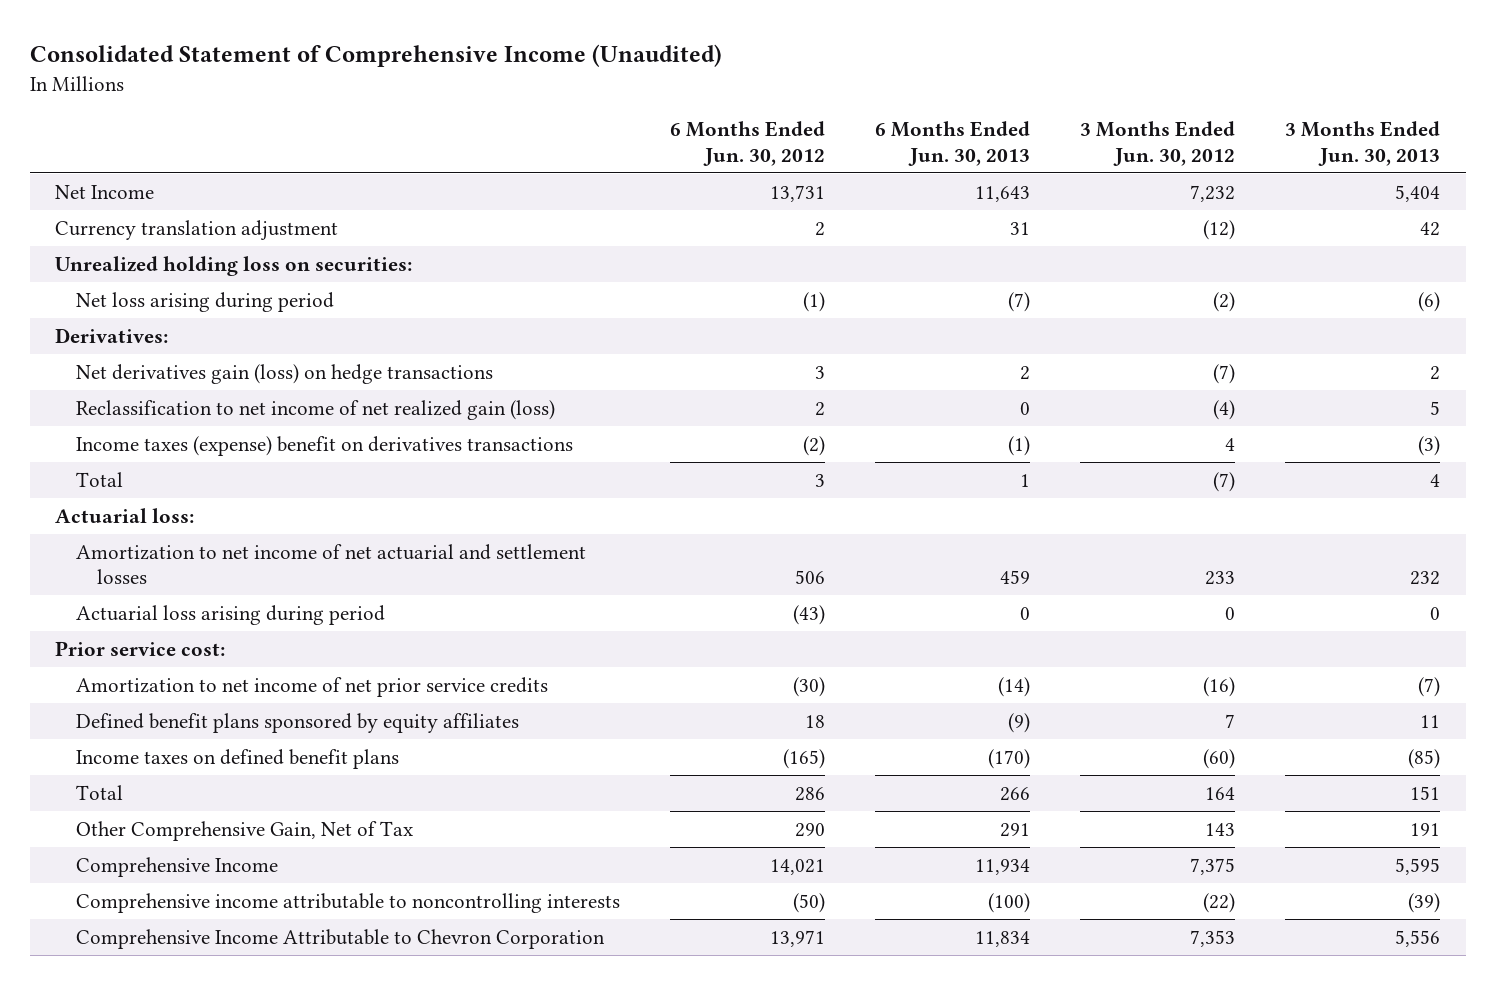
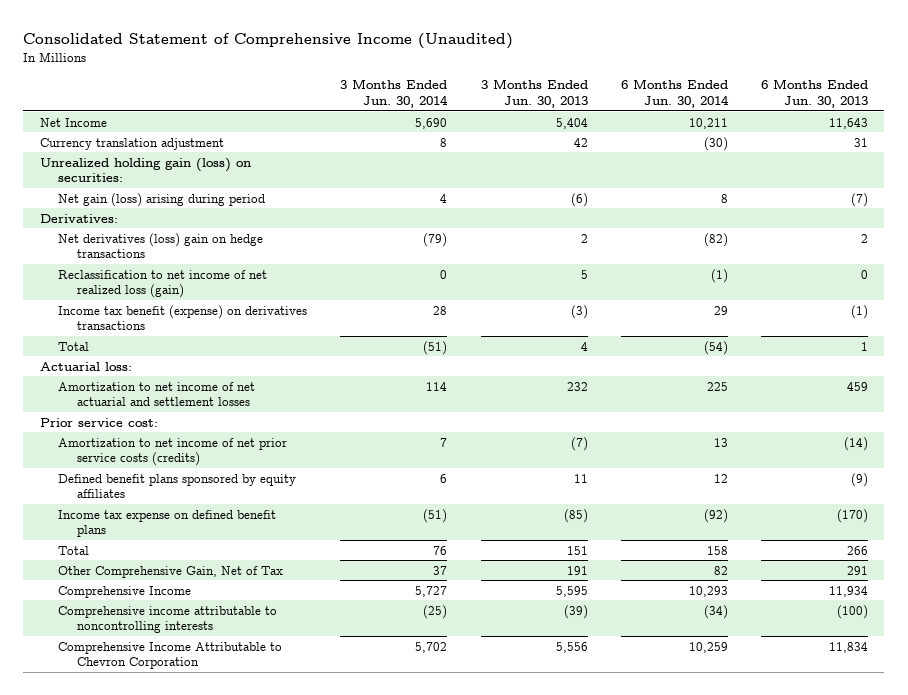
- | 6 Months Ended Jun. 30, 2012 | 6 Months Ended Jun. 30, 2013 | 3 Months Ended Jun. 30, 2012 | 3 Months Ended Jun. 30, 2013
+ | 3 Months Ended Jun. 30, 2014 | 3 Months Ended Jun. 30, 2013 | 6 Months Ended Jun. 30, 2014 | 6 Months Ended Jun. 30, 2013
- Unrealized holding loss on securities:
- Net loss arising during period | (1) | (7) | (2) | (6)
+ Unrealized holding gain (loss) on securities:
+ Net gain (loss) arising during period | 4 | (6) | 8 | (7)
- Net derivatives gain (loss) on hedge transactions | 3 | 2 | (7) | 2
- Reclassification to net income of net realized gain (loss) | 2 | 0 | (4) | 5
- Income taxes (expense) benefit on derivatives transactions | (2) | (1) | 4 | (3)
+ Net derivatives (loss) gain on hedge transactions | (79) | 2 | (82) | 2
+ Reclassification to net income of net realized loss (gain) | 0 | 5 | (1) | 0
+ Income tax benefit (expense) on derivatives transactions | 28 | (3) | 29 | (1)
- Actuarial loss arising during period | (43) | 0 | 0 | 0
- Amortization to net income of net prior service credits | (30) | (14) | (16) | (7)
+ Amortization to net income of net prior service costs (credits) | 7 | (7) | 13 | (14)
- Income taxes on defined benefit plans | (165) | (170) | (60) | (85)
+ Income tax expense on defined benefit plans | (51) | (85) | (92) | (170)

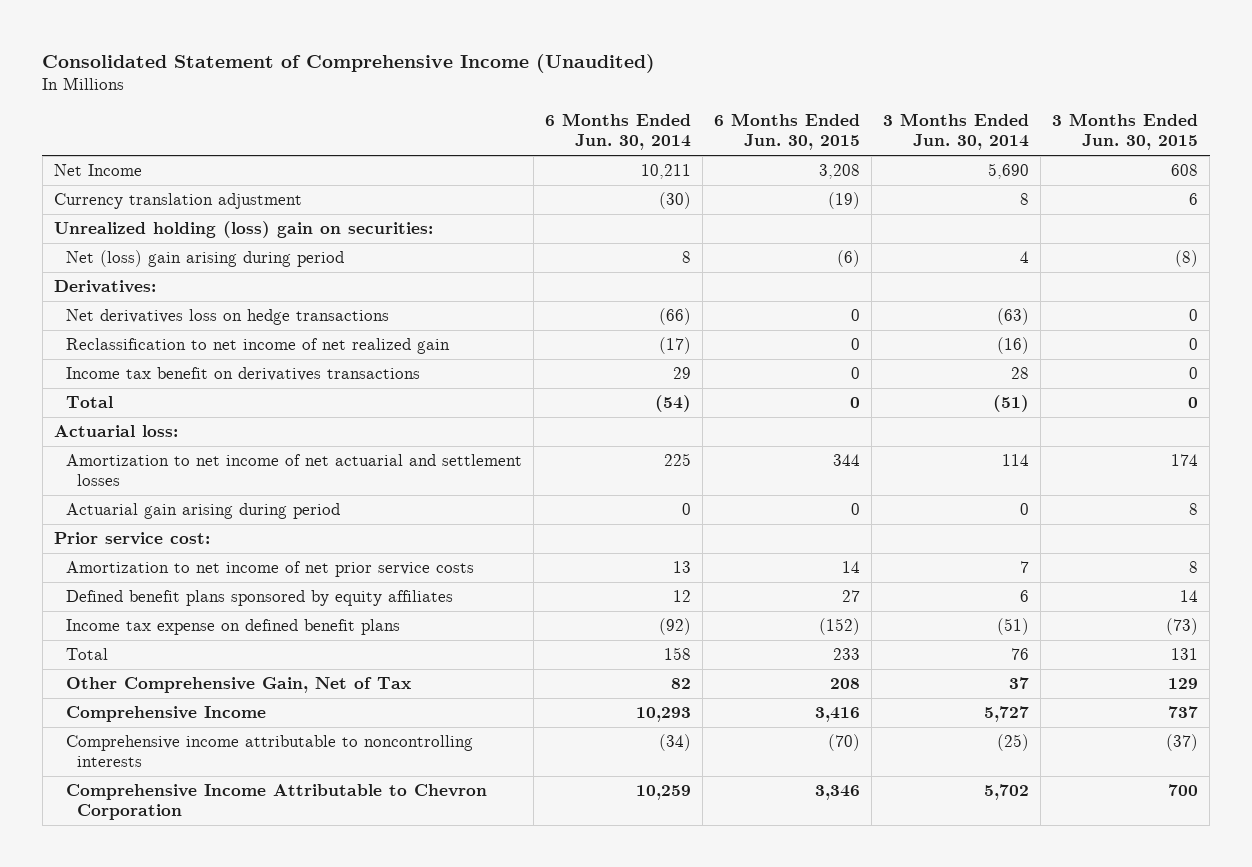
- | 3 Months Ended Jun. 30, 2014 | 3 Months Ended Jun. 30, 2013 | 6 Months Ended Jun. 30, 2014 | 6 Months Ended Jun. 30, 2013
+ | 6 Months Ended Jun. 30, 2014 | 6 Months Ended Jun. 30, 2015 | 3 Months Ended Jun. 30, 2014 | 3 Months Ended Jun. 30, 2015
- Unrealized holding gain (loss) on securities:
- Net gain (loss) arising during period | 4 | (6) | 8 | (7)
+ Unrealized holding (loss) gain on securities:
+ Net (loss) gain arising during period | 8 | (6) | 4 | (8)
- Net derivatives (loss) gain on hedge transactions | (79) | 2 | (82) | 2
- Reclassification to net income of net realized loss (gain) | 0 | 5 | (1) | 0
- Income tax benefit (expense) on derivatives transactions | 28 | (3) | 29 | (1)
+ Net derivatives loss on hedge transactions | (66) | 0 | (63) | 0
+ Reclassification to net income of net realized gain | (17) | 0 | (16) | 0
+ Income tax benefit on derivatives transactions | 29 | 0 | 28 | 0
+ Actuarial gain arising during period | 0 | 0 | 0 | 8
- Amortization to net income of net prior service costs (credits) | 7 | (7) | 13 | (14)
+ Amortization to net income of net prior service costs | 13 | 14 | 7 | 8

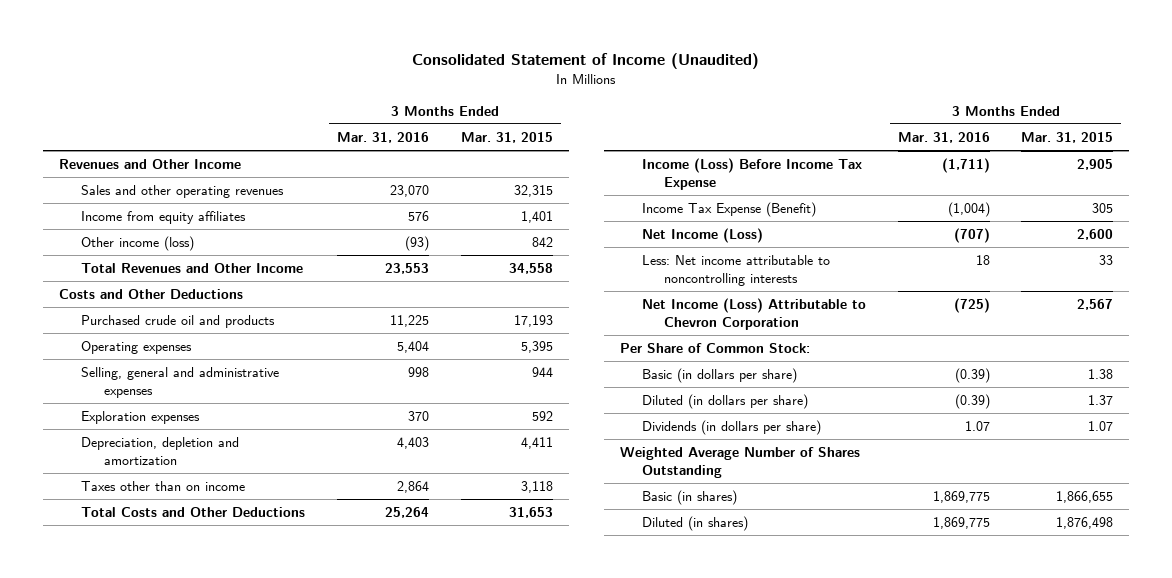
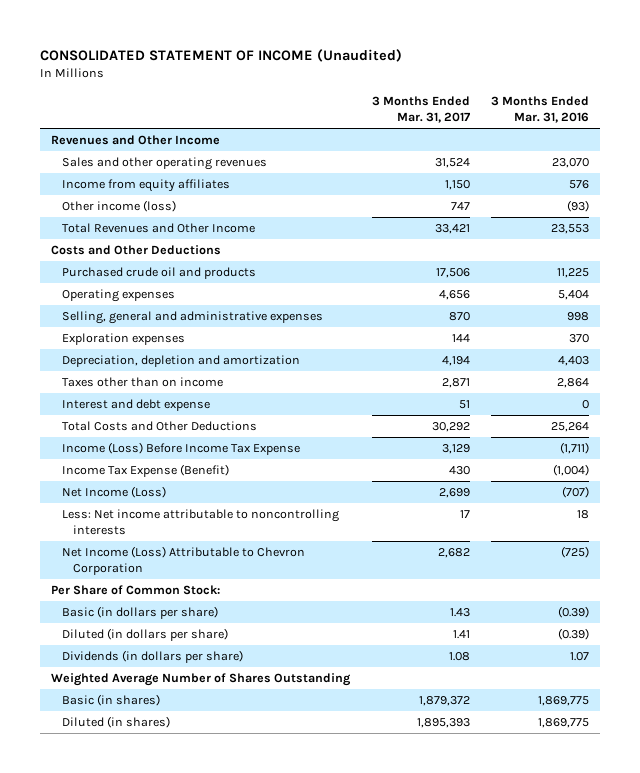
- Consolidated Statement of Income (Unaudited)
+ CONSOLIDATED STATEMENT OF INCOME (Unaudited)
- | 3 Months Ended Mar. 31, 2016 | 3 Months Ended Mar. 31, 2015
+ | 3 Months Ended Mar. 31, 2017 | 3 Months Ended Mar. 31, 2016
+ Interest and debt expense | 51 | 0

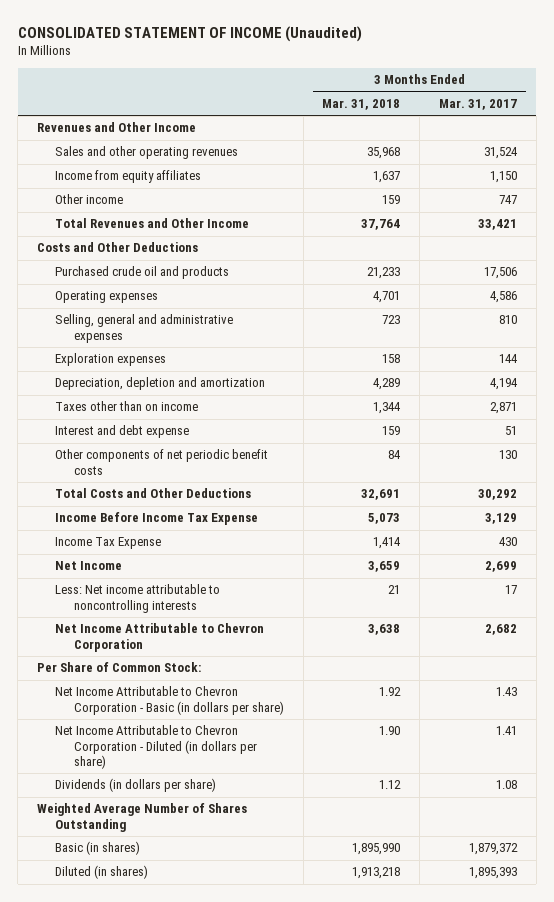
- | 3 Months Ended Mar. 31, 2017 | 3 Months Ended Mar. 31, 2016
+ | 3 Months Ended Mar. 31, 2018 | 3 Months Ended Mar. 31, 2017
- Other income (loss) | 747 | (93)
+ Other income | 159 | 747
- Operating expenses | 4,656 | 5,404
- Selling, general and administrative expenses | 870 | 998
+ Operating expenses | 4,701 | 4,586
+ Selling, general and administrative expenses | 723 | 810
+ Other components of net periodic benefit costs | 84 | 130
- Income (Loss) Before Income Tax Expense | 3,129 | (1,711)
- Income Tax Expense (Benefit) | 430 | (1,004)
- Net Income (Loss) | 2,699 | (707)
+ Income Before Income Tax Expense | 5,073 | 3,129
+ Income Tax Expense | 1,414 | 430
+ Net Income | 3,659 | 2,699
- Net Income (Loss) Attributable to Chevron Corporation | 2,682 | (725)
+ Net Income Attributable to Chevron Corporation | 3,638 | 2,682
- Basic (in dollars per share) | 1.43 | (0.39)
- Diluted (in dollars per share) | 1.41 | (0.39)
+ Net Income Attributable to Chevron Corporation - Basic (in dollars per share) | 1.92 | 1.43
+ Net Income Attributable to Chevron Corporation - Diluted (in dollars per share) | 1.90 | 1.41

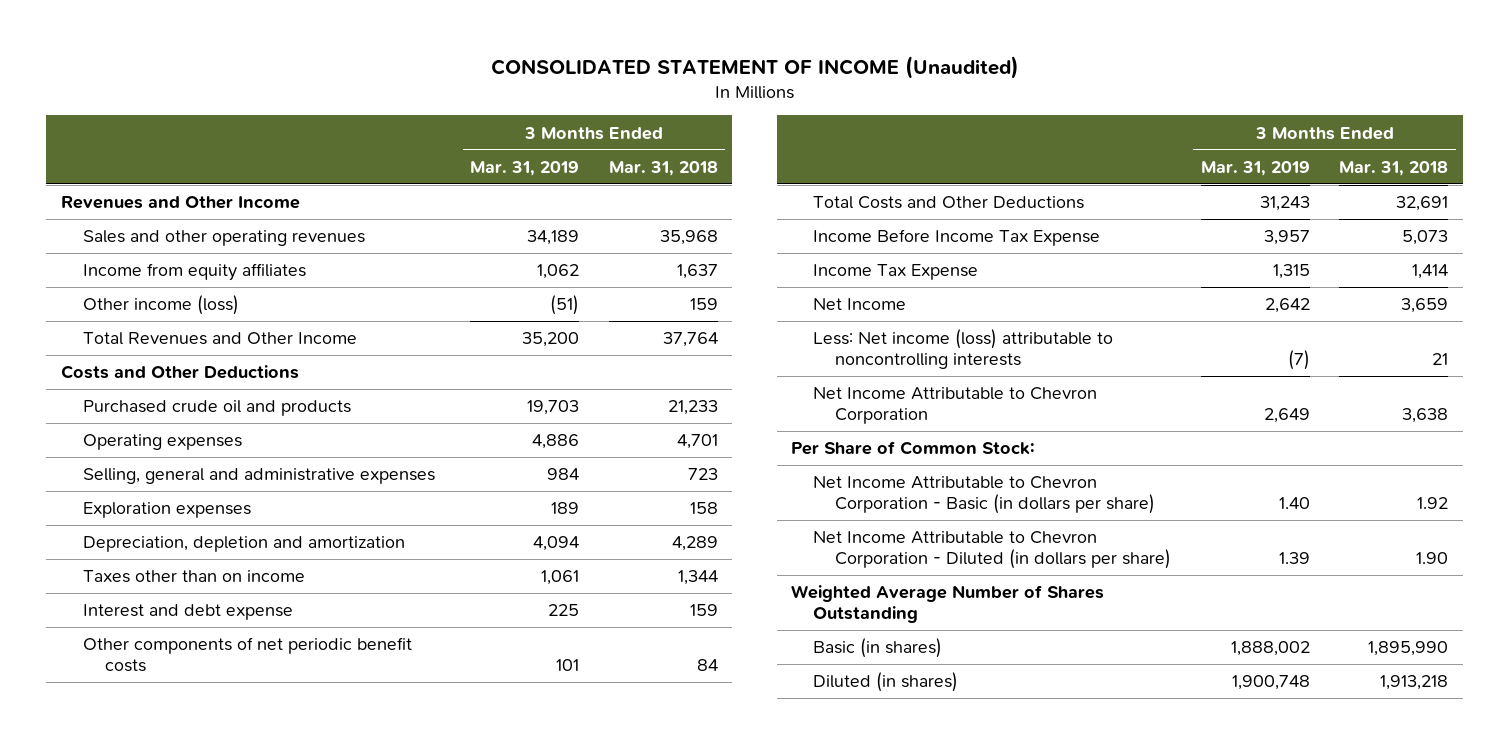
- | 3 Months Ended Mar. 31, 2018 | 3 Months Ended Mar. 31, 2017
+ | 3 Months Ended Mar. 31, 2019 | 3 Months Ended Mar. 31, 2018
- Other income | 159 | 747
+ Other income (loss) | (51) | 159
- Less: Net income attributable to noncontrolling interests | 21 | 17
+ Less: Net income (loss) attributable to noncontrolling interests | (7) | 21
- Dividends (in dollars per share) | 1.12 | 1.08

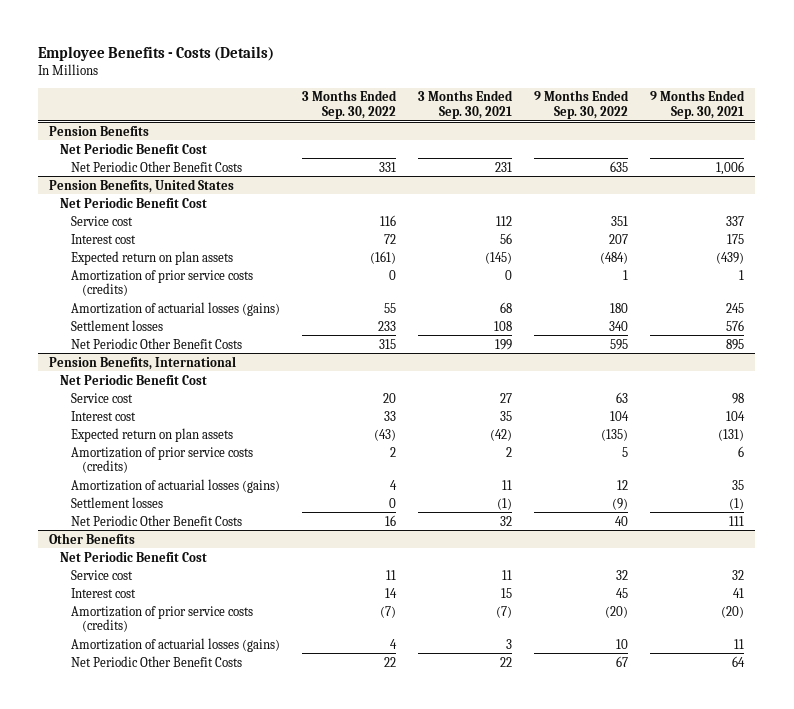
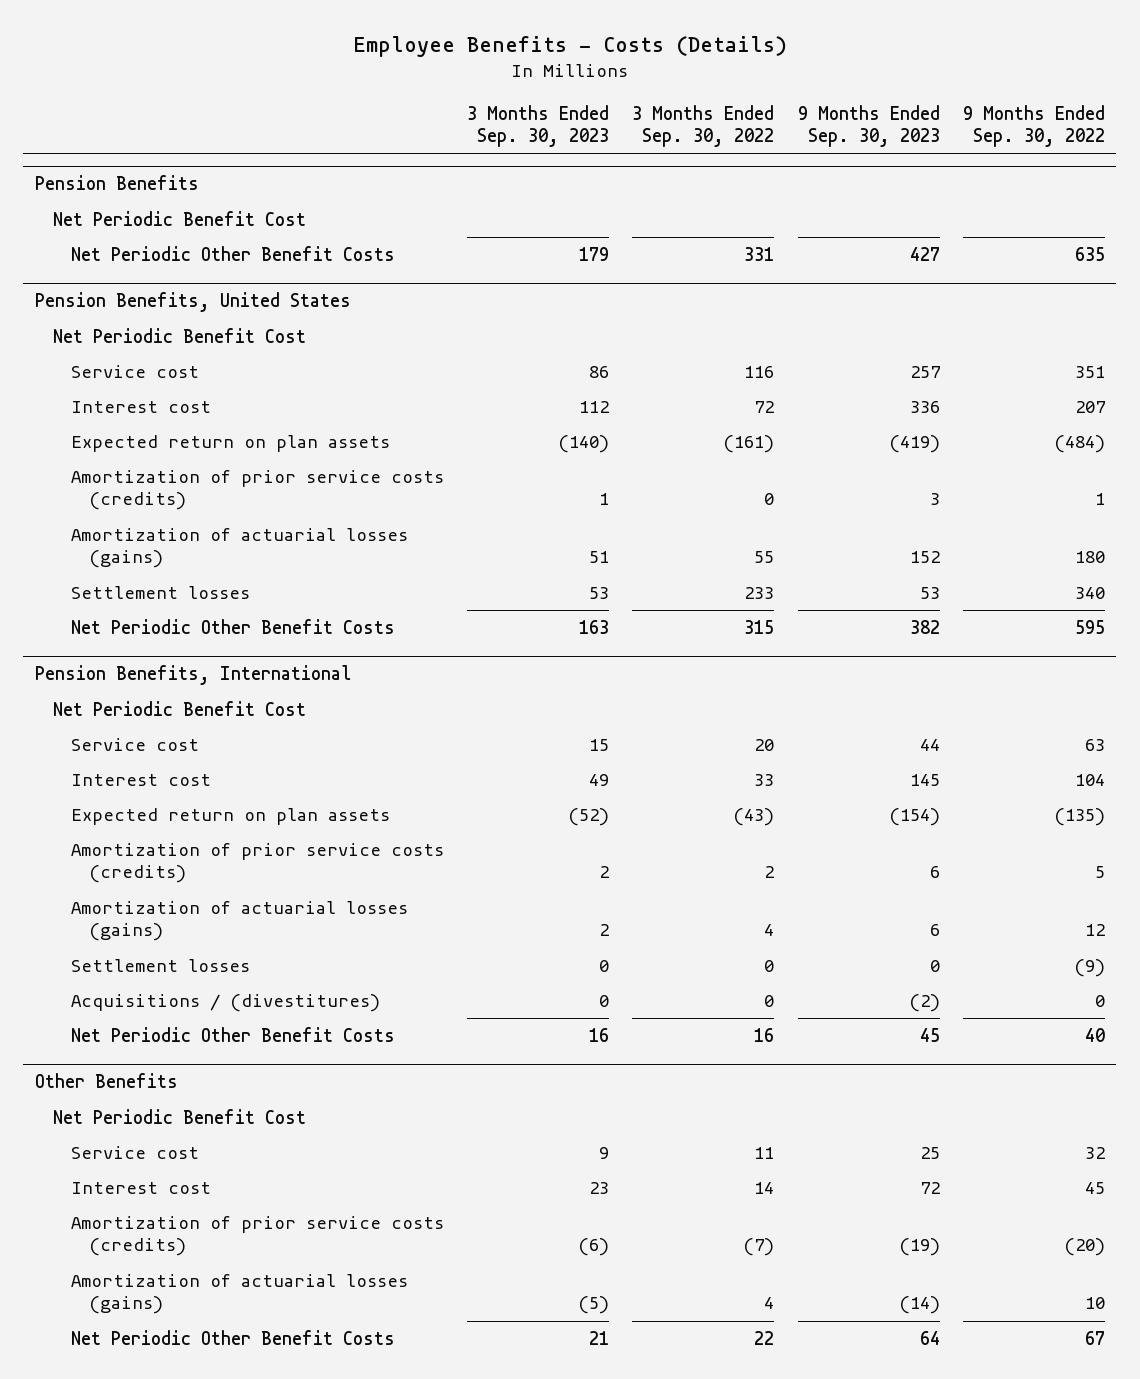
- | 3 Months Ended Sep. 30, 2022 | 3 Months Ended Sep. 30, 2021 | 9 Months Ended Sep. 30, 2022 | 9 Months Ended Sep. 30, 2021
+ | 3 Months Ended Sep. 30, 2023 | 3 Months Ended Sep. 30, 2022 | 9 Months Ended Sep. 30, 2023 | 9 Months Ended Sep. 30, 2022
@ Pension Benefits, International
+ Acquisitions / (divestitures) | 0 | 0 | (2) | 0

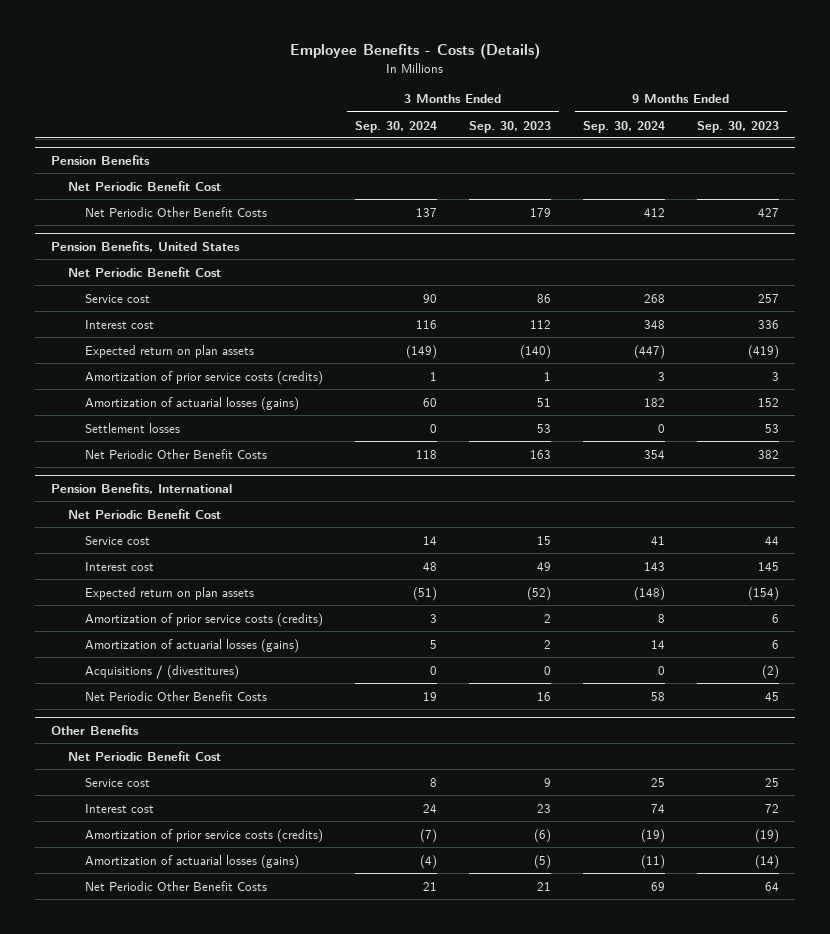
- | 3 Months Ended Sep. 30, 2023 | 3 Months Ended Sep. 30, 2022 | 9 Months Ended Sep. 30, 2023 | 9 Months Ended Sep. 30, 2022
+ | 3 Months Ended Sep. 30, 2024 | 3 Months Ended Sep. 30, 2023 | 9 Months Ended Sep. 30, 2024 | 9 Months Ended Sep. 30, 2023
@ Pension Benefits, International
- Settlement losses | 0 | 0 | 0 | (9)

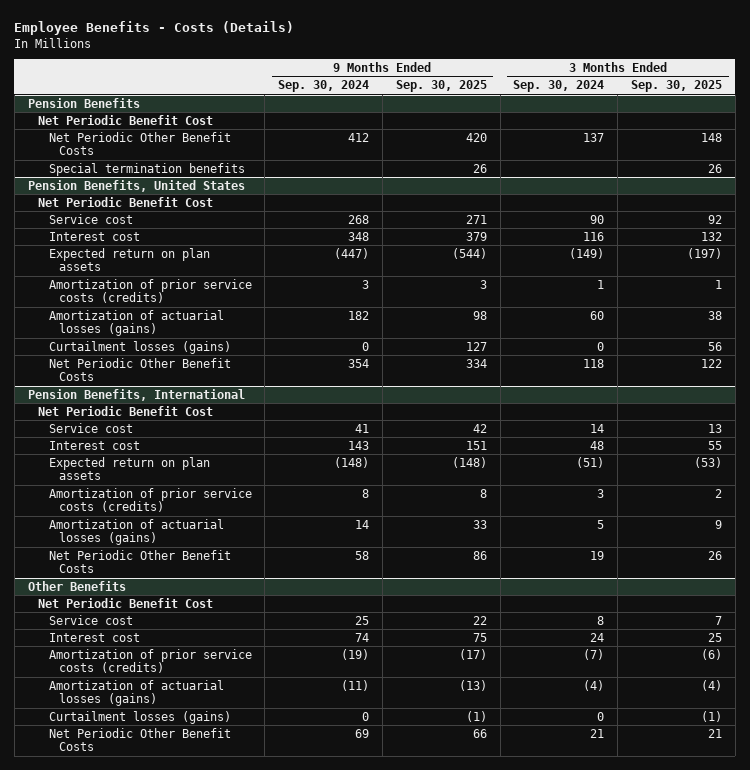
- | 3 Months Ended Sep. 30, 2024 | 3 Months Ended Sep. 30, 2023 | 9 Months Ended Sep. 30, 2024 | 9 Months Ended Sep. 30, 2023
+ | 9 Months Ended Sep. 30, 2024 | 9 Months Ended Sep. 30, 2025 | 3 Months Ended Sep. 30, 2024 | 3 Months Ended Sep. 30, 2025
@ Pension Benefits
+ Special termination benefits | | 26 | | 26
@ Pension Benefits, United States
- Settlement losses | 0 | 53 | 0 | 53
+ Curtailment losses (gains) | 0 | 127 | 0 | 56
@ Pension Benefits, International
- Acquisitions / (divestitures) | 0 | 0 | 0 | (2)
@ Other Benefits
+ Curtailment losses (gains) | 0 | (1) | 0 | (1)

